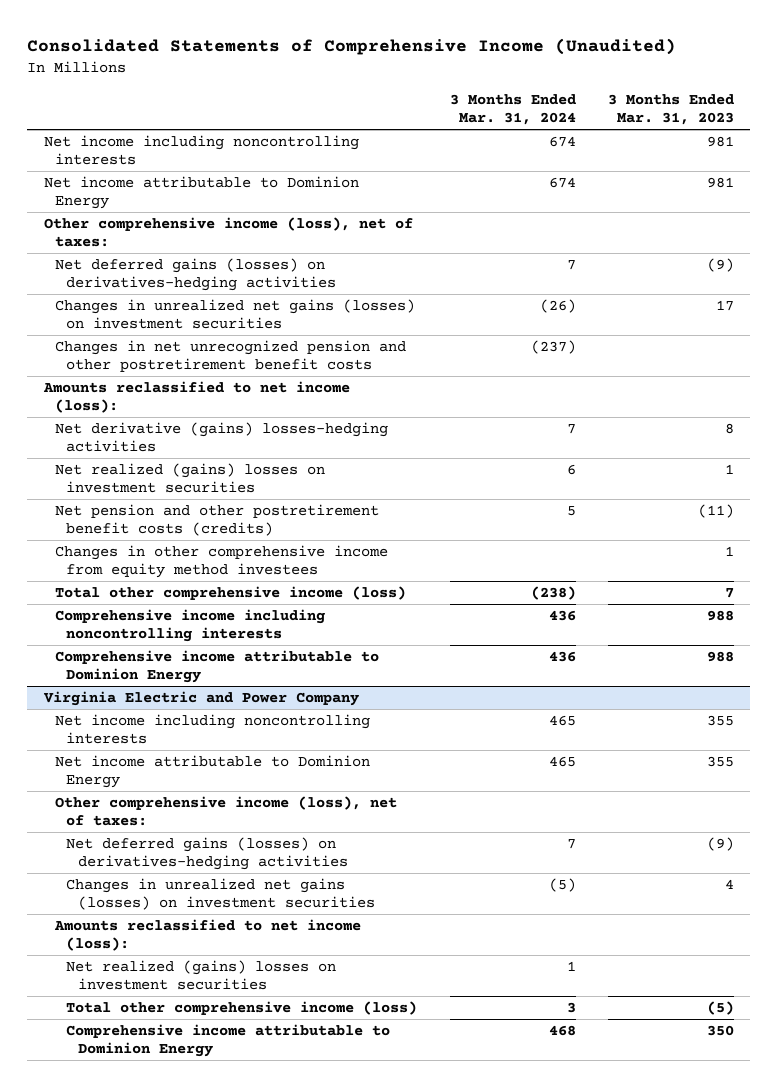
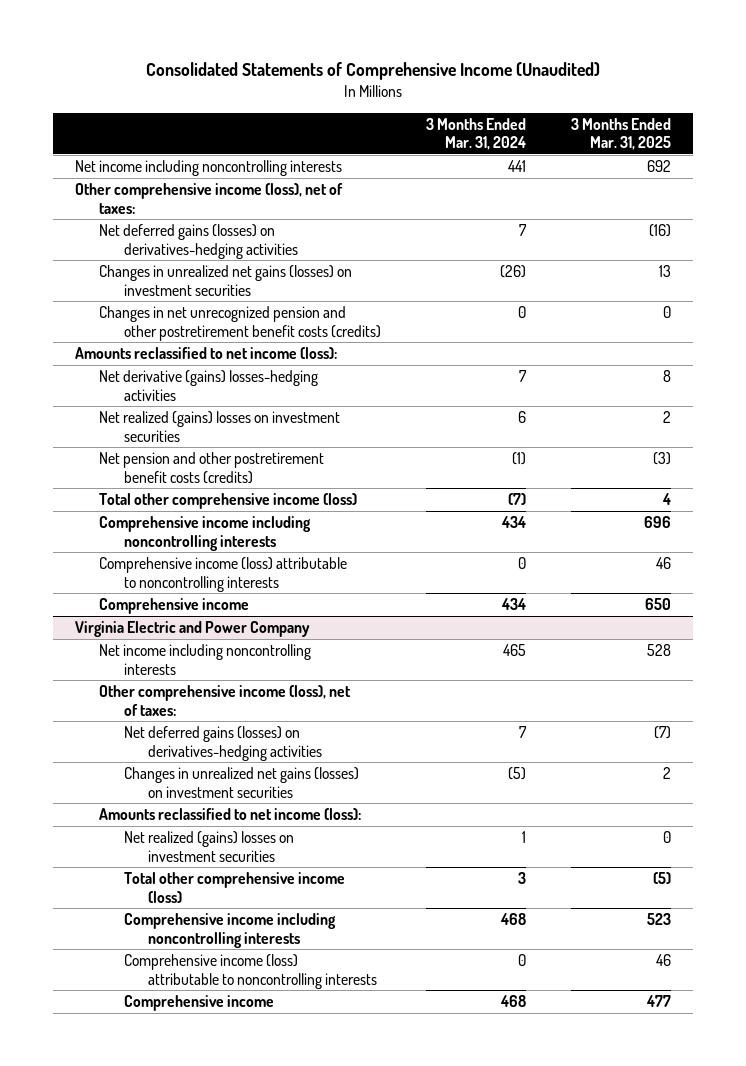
- | 3 Months Ended Mar. 31, 2024 | 3 Months Ended Mar. 31, 2023
+ | 3 Months Ended Mar. 31, 2024 | 3 Months Ended Mar. 31, 2025
- Net income including noncontrolling interests | 674 | 981
- Net income attributable to Dominion Energy | 674 | 981
+ Net income including noncontrolling interests | 441 | 692
- Changes in net unrecognized pension and other postretirement benefit costs | (237) |
+ Changes in net unrecognized pension and other postretirement benefit costs (credits) | 0 | 0
- Net pension and other postretirement benefit costs (credits) | 5 | (11)
- Changes in other comprehensive income from equity method investees | | 1
- Total other comprehensive income (loss) | (238) | 7
- Comprehensive income including noncontrolling interests | 436 | 988
- Comprehensive income attributable to Dominion Energy | 436 | 988
+ Net pension and other postretirement benefit costs (credits) | (1) | (3)
+ Total other comprehensive income (loss) | (7) | 4
+ Comprehensive income including noncontrolling interests | 434 | 696
+ Comprehensive income (loss) attributable to noncontrolling interests | 0 | 46
+ Comprehensive income | 434 | 650
@ Virginia Electric and Power Company
- Net income attributable to Dominion Energy | 465 | 355
- Comprehensive income attributable to Dominion Energy | 468 | 350
+ Comprehensive income including noncontrolling interests | 468 | 523
+ Comprehensive income (loss) attributable to noncontrolling interests | 0 | 46
+ Comprehensive income | 468 | 477

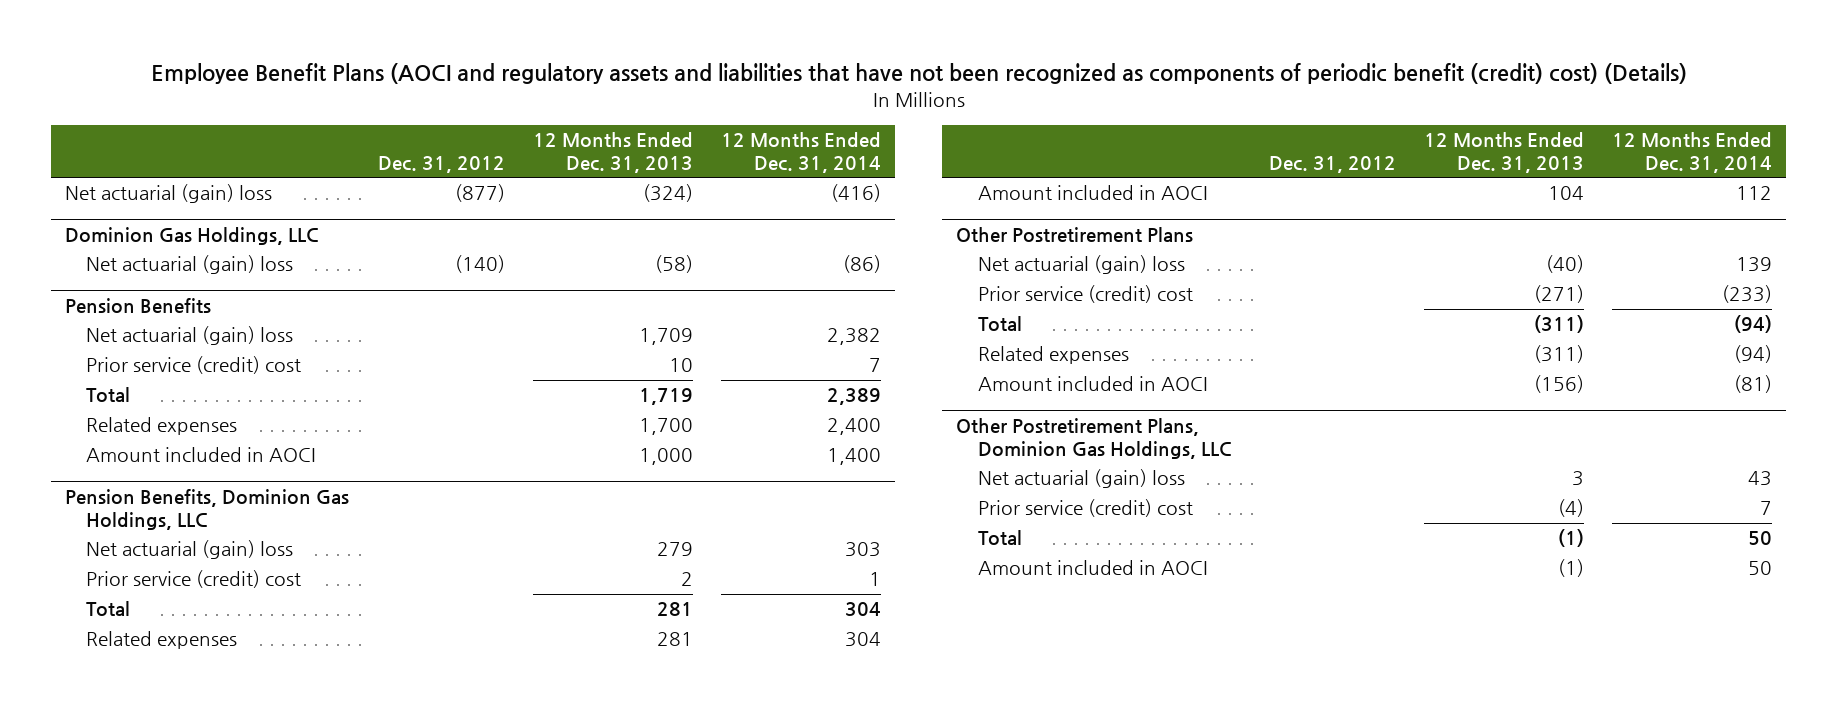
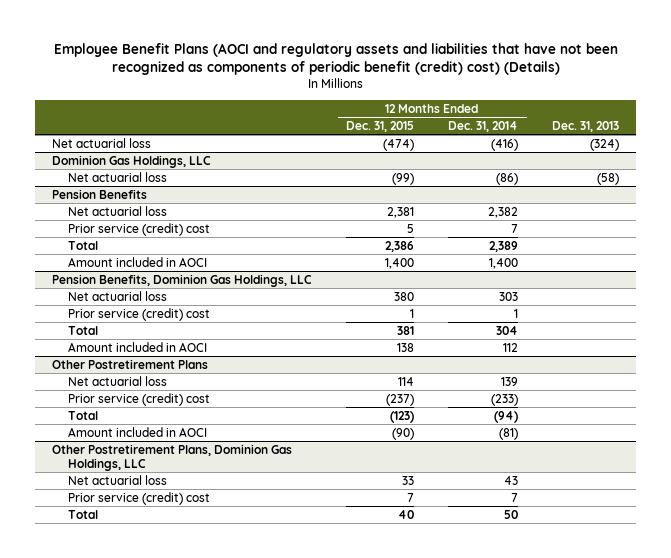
- | Dec. 31, 2012 | 12 Months Ended Dec. 31, 2013 | 12 Months Ended Dec. 31, 2014
+ | 12 Months Ended Dec. 31, 2015 | 12 Months Ended Dec. 31, 2014 | Dec. 31, 2013
- Net actuarial (gain) loss | (877) | (324) | (416)
+ Net actuarial loss | (474) | (416) | (324)
@ Dominion Gas Holdings, LLC
- Net actuarial (gain) loss | (140) | (58) | (86)
+ Net actuarial loss | (99) | (86) | (58)
@ Pension Benefits
- Net actuarial (gain) loss | | 1,709 | 2,382
+ Net actuarial loss | 2,381 | 2,382 |
- Related expenses | | 1,700 | 2,400
@ Pension Benefits, Dominion Gas Holdings, LLC
- Net actuarial (gain) loss | | 279 | 303
+ Net actuarial loss | 380 | 303 |
- Related expenses | | 281 | 304
@ Other Postretirement Plans
- Net actuarial (gain) loss | | (40) | 139
+ Net actuarial loss | 114 | 139 |
- Related expenses | | (311) | (94)
@ Other Postretirement Plans, Dominion Gas Holdings, LLC
- Net actuarial (gain) loss | | 3 | 43
+ Net actuarial loss | 33 | 43 |
- Amount included in AOCI | | (1) | 50

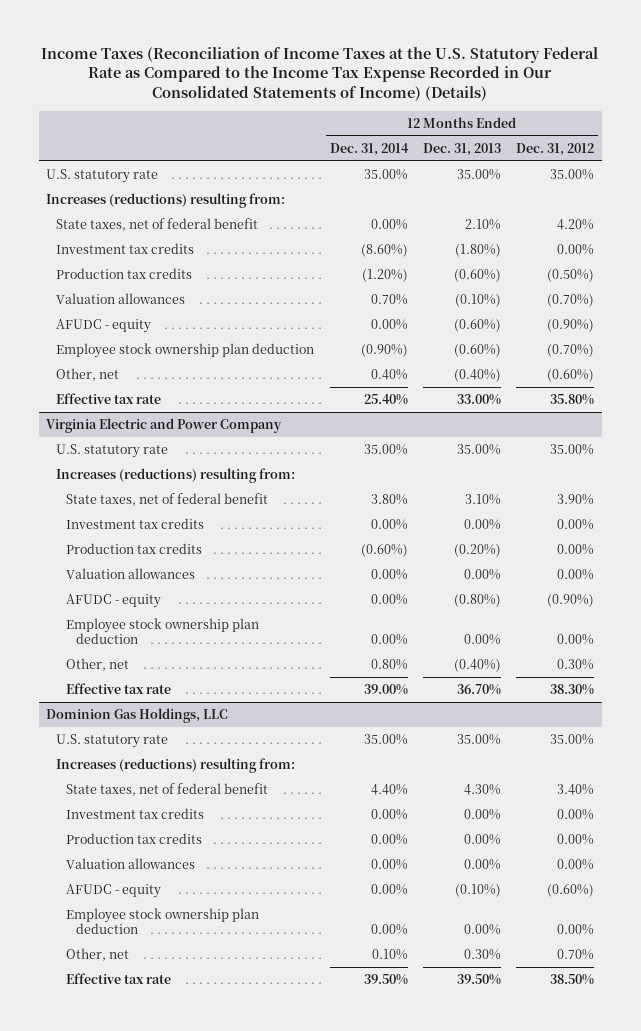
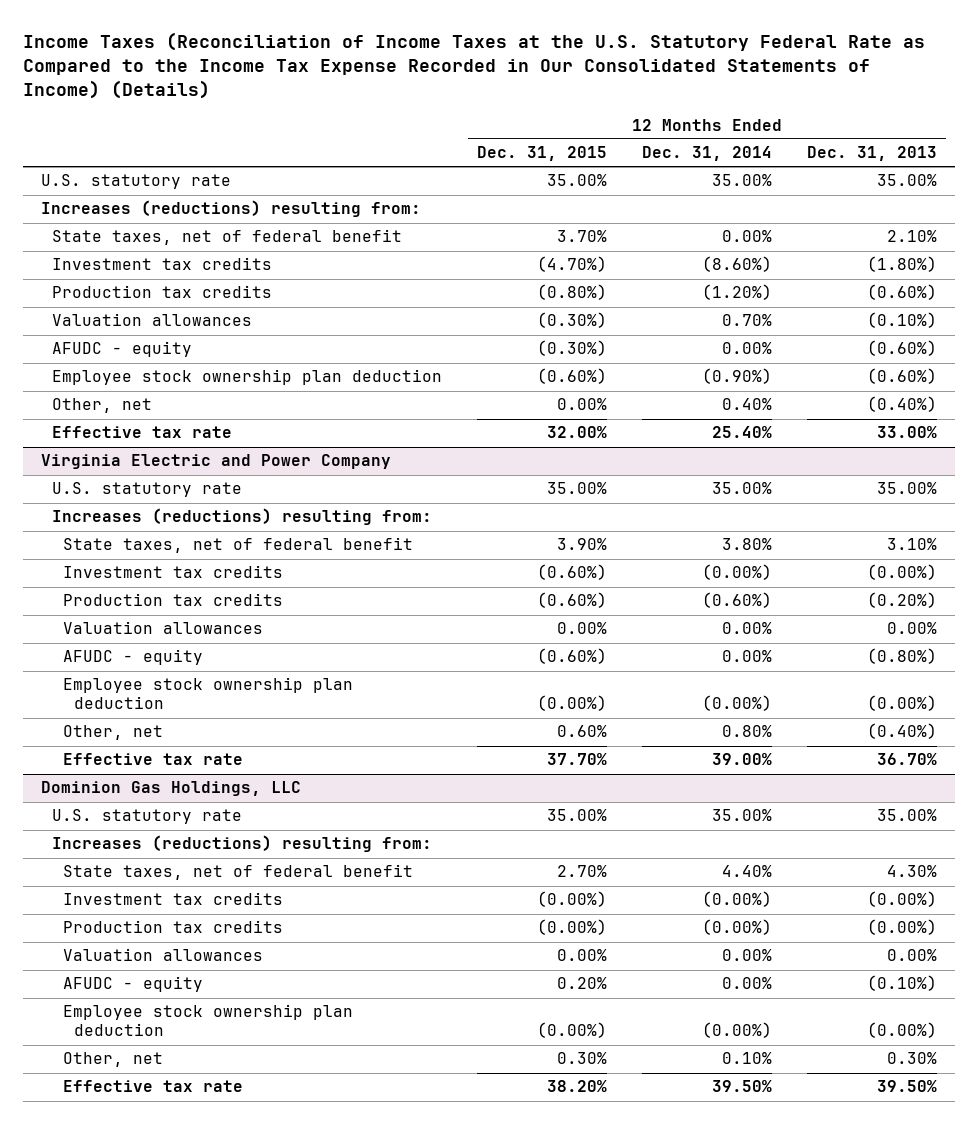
- | 12 Months Ended Dec. 31, 2014 | 12 Months Ended Dec. 31, 2013 | 12 Months Ended Dec. 31, 2012
+ | 12 Months Ended Dec. 31, 2015 | 12 Months Ended Dec. 31, 2014 | 12 Months Ended Dec. 31, 2013
@ Virginia Electric and Power Company
- Investment tax credits | 0.00% | 0.00% | 0.00%
+ Investment tax credits | (0.60%) | (0.00%) | (0.00%)
- Employee stock ownership plan deduction | 0.00% | 0.00% | 0.00%
+ Employee stock ownership plan deduction | (0.00%) | (0.00%) | (0.00%)
@ Dominion Gas Holdings, LLC
- Investment tax credits | 0.00% | 0.00% | 0.00%
- Production tax credits | 0.00% | 0.00% | 0.00%
+ Investment tax credits | (0.00%) | (0.00%) | (0.00%)
+ Production tax credits | (0.00%) | (0.00%) | (0.00%)
- Employee stock ownership plan deduction | 0.00% | 0.00% | 0.00%
+ Employee stock ownership plan deduction | (0.00%) | (0.00%) | (0.00%)

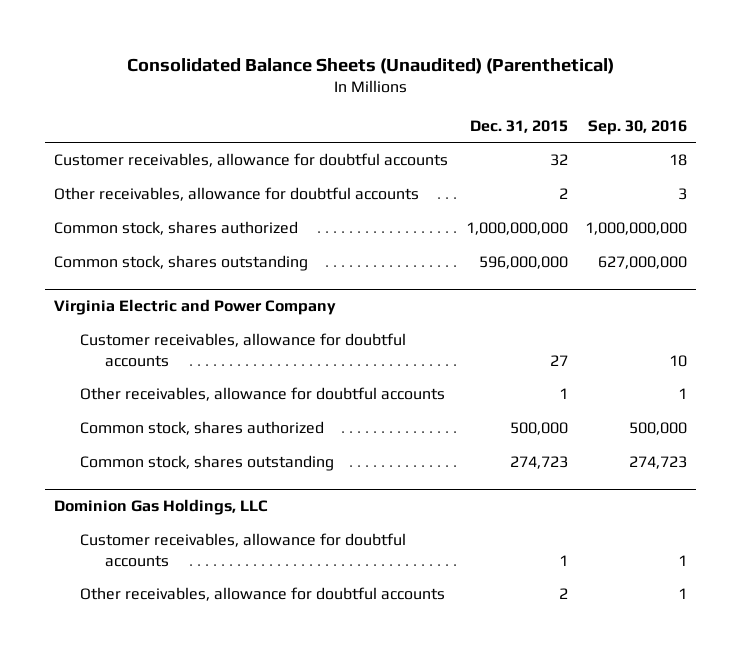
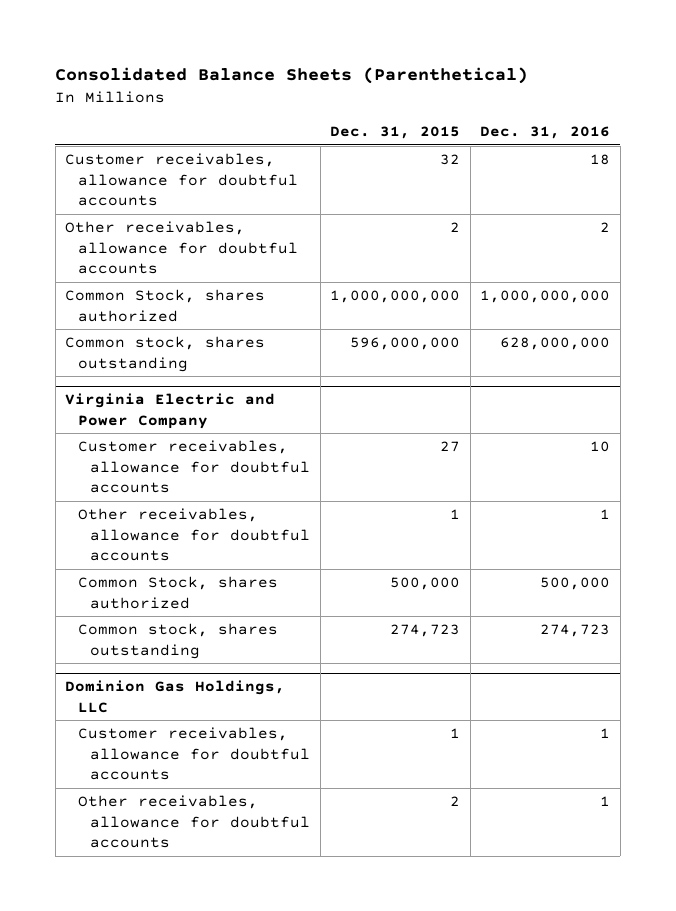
- Consolidated Balance Sheets (Unaudited) (Parenthetical)
+ Consolidated Balance Sheets (Parenthetical)
- | Dec. 31, 2015 | Sep. 30, 2016
+ | Dec. 31, 2015 | Dec. 31, 2016
- Common stock, shares authorized | 1,000,000,000 | 1,000,000,000
+ Common Stock, shares authorized | 1,000,000,000 | 1,000,000,000
@ Virginia Electric and Power Company
- Common stock, shares authorized | 500,000 | 500,000
+ Common Stock, shares authorized | 500,000 | 500,000

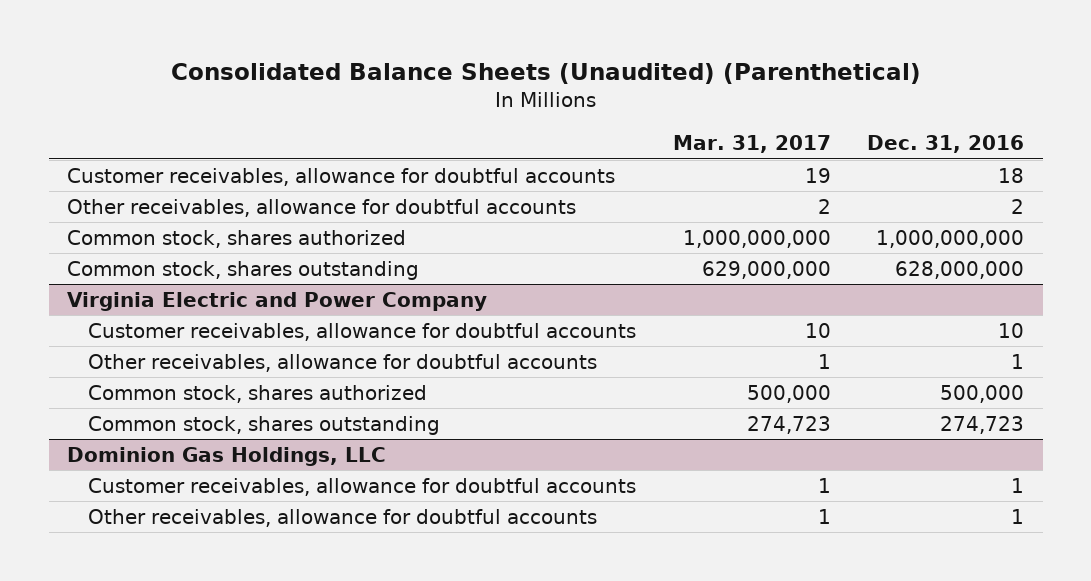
- Consolidated Balance Sheets (Parenthetical)
+ Consolidated Balance Sheets (Unaudited) (Parenthetical)
- | Dec. 31, 2015 | Dec. 31, 2016
+ | Mar. 31, 2017 | Dec. 31, 2016
- Common Stock, shares authorized | 1,000,000,000 | 1,000,000,000
+ Common stock, shares authorized | 1,000,000,000 | 1,000,000,000
@ Virginia Electric and Power Company
- Common Stock, shares authorized | 500,000 | 500,000
+ Common stock, shares authorized | 500,000 | 500,000

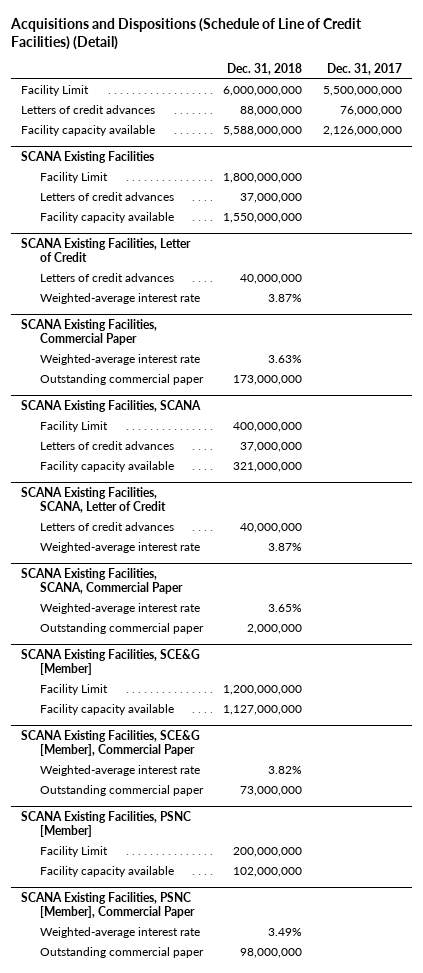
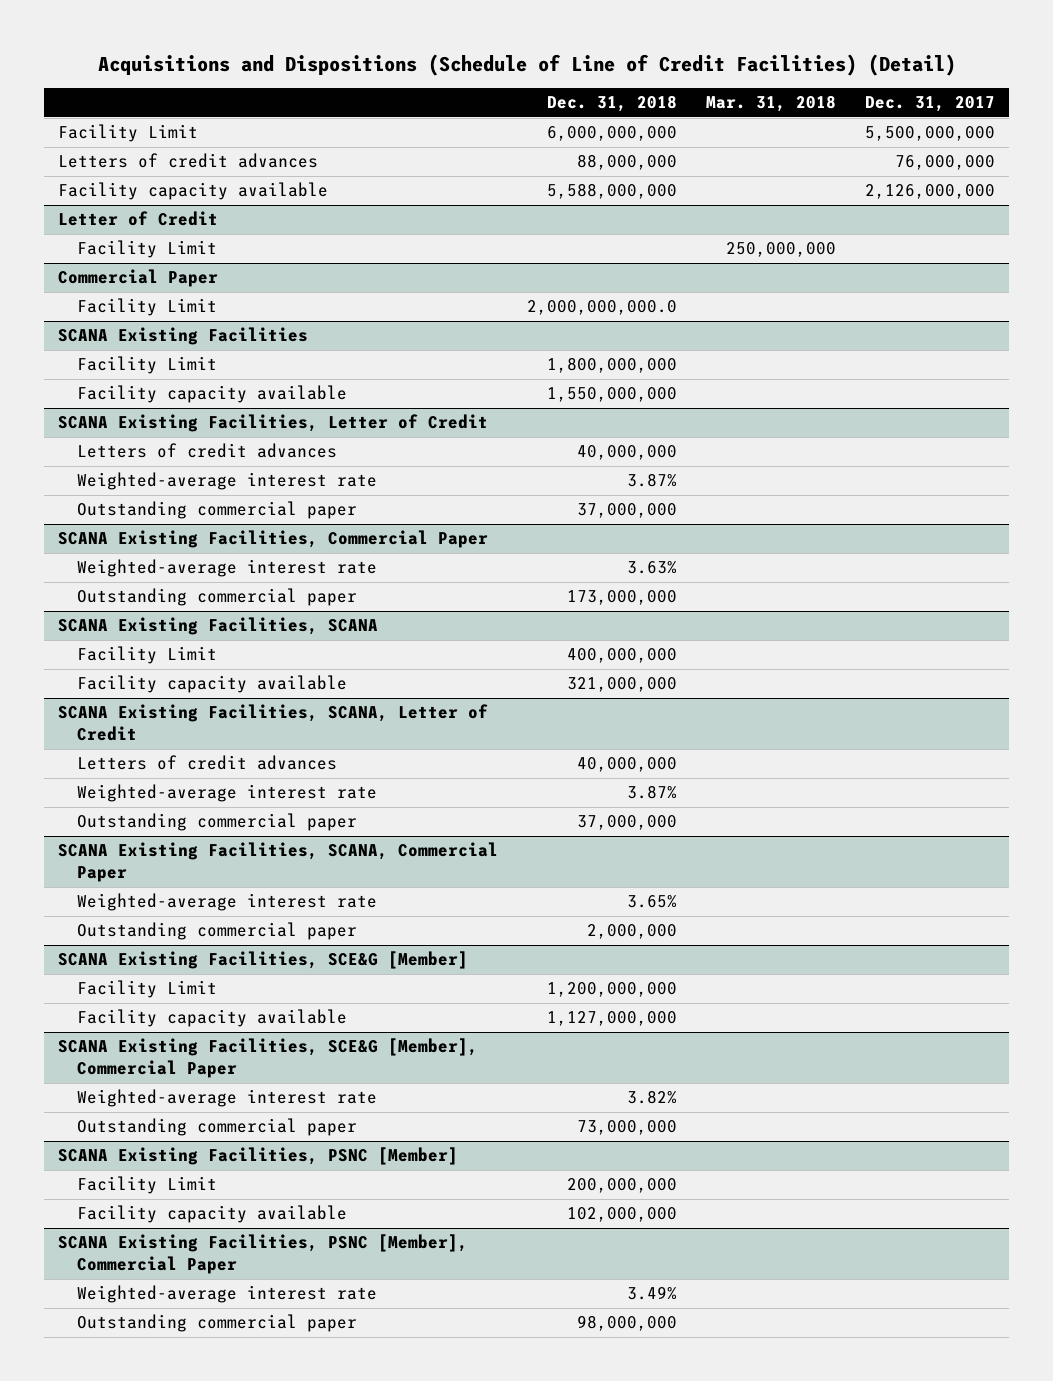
- | Dec. 31, 2018 | Dec. 31, 2017
+ | Dec. 31, 2018 | Mar. 31, 2018 | Dec. 31, 2017
+ Letter of Credit
+ Facility Limit | | 250,000,000 |
+ Commercial Paper
+ Facility Limit | 2,000,000,000.0 | |
@ SCANA Existing Facilities
- Letters of credit advances | 37,000,000 |
@ SCANA Existing Facilities, Letter of Credit
+ Outstanding commercial paper | 37,000,000 | |
@ SCANA Existing Facilities, SCANA
- Letters of credit advances | 37,000,000 |
@ SCANA Existing Facilities, SCANA, Letter of Credit
+ Outstanding commercial paper | 37,000,000 | |

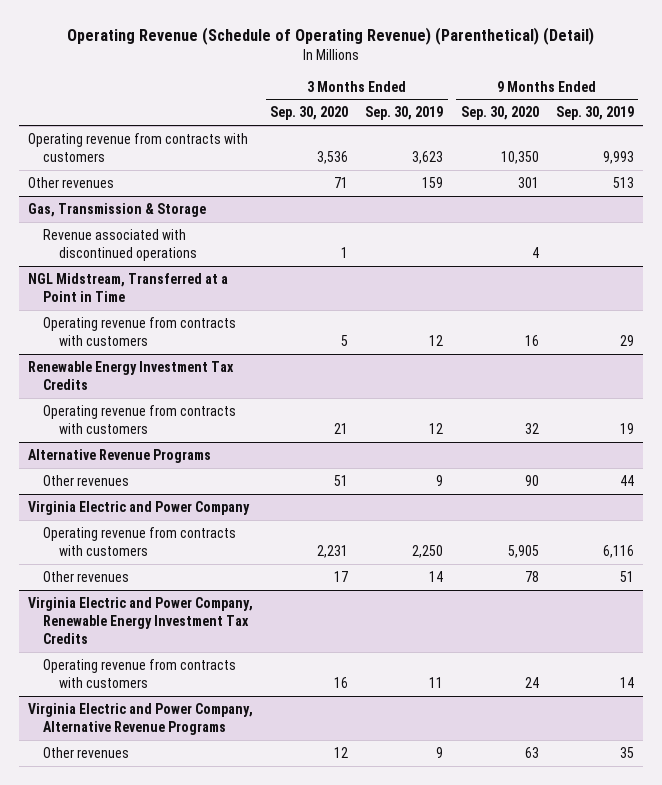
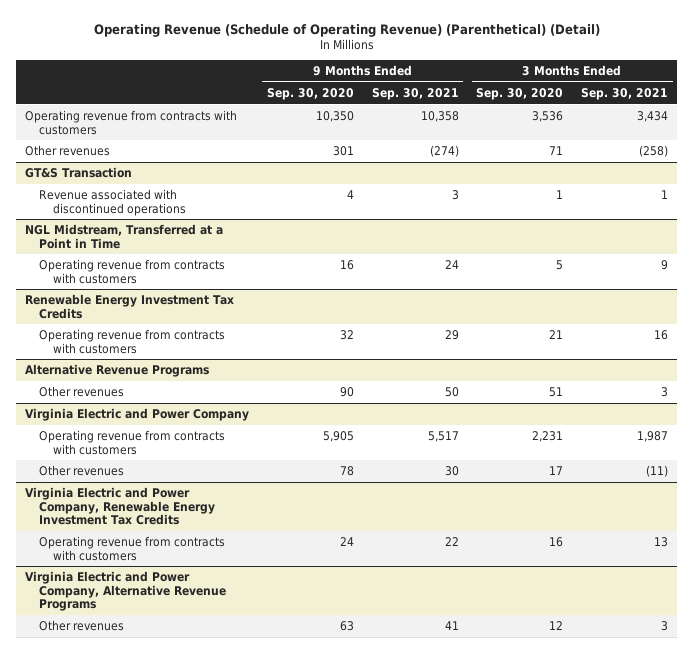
- | 3 Months Ended Sep. 30, 2020 | 3 Months Ended Sep. 30, 2019 | 9 Months Ended Sep. 30, 2020 | 9 Months Ended Sep. 30, 2019
+ | 9 Months Ended Sep. 30, 2020 | 9 Months Ended Sep. 30, 2021 | 3 Months Ended Sep. 30, 2020 | 3 Months Ended Sep. 30, 2021
- Gas, Transmission & Storage
+ GT&S Transaction

